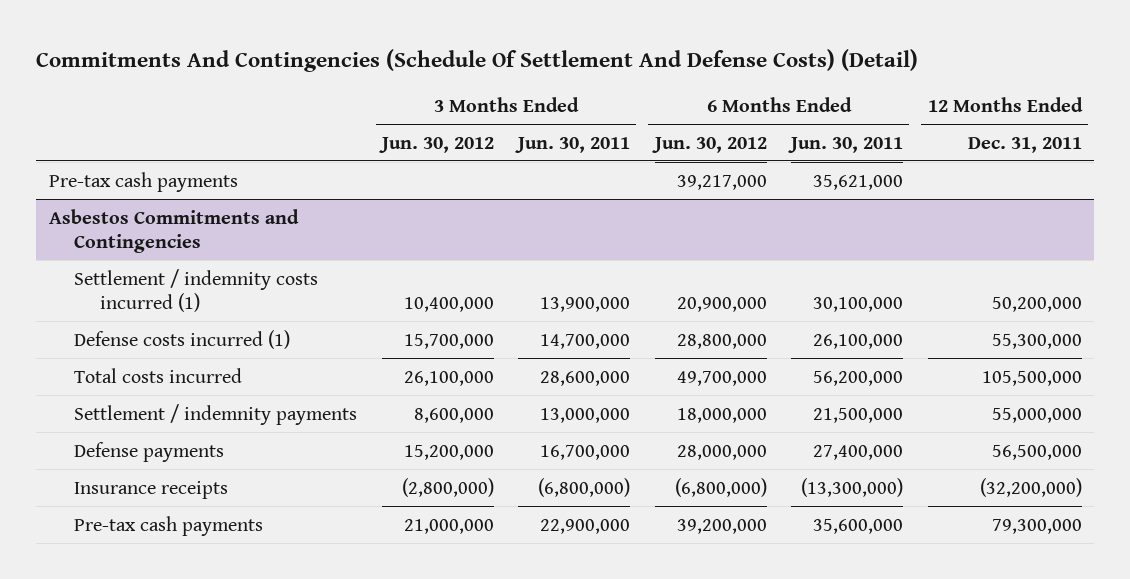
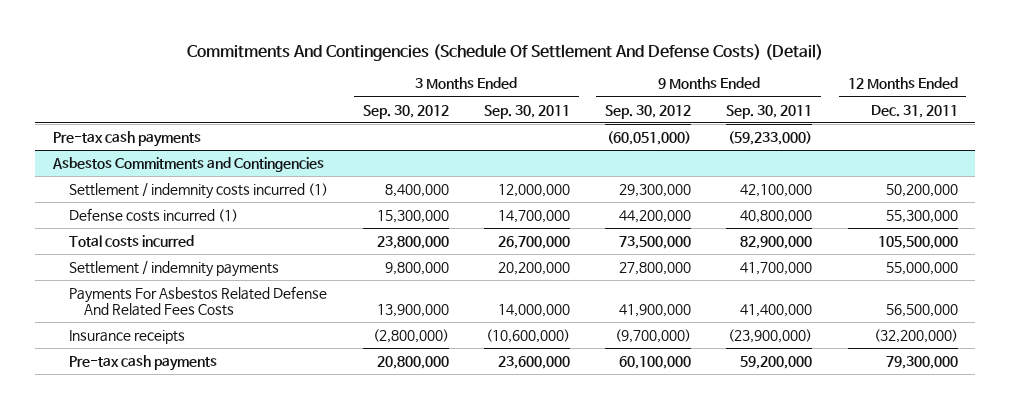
- | 3 Months Ended Jun. 30, 2012 | 3 Months Ended Jun. 30, 2011 | 6 Months Ended Jun. 30, 2012 | 6 Months Ended Jun. 30, 2011 | 12 Months Ended Dec. 31, 2011
+ | 3 Months Ended Sep. 30, 2012 | 3 Months Ended Sep. 30, 2011 | 9 Months Ended Sep. 30, 2012 | 9 Months Ended Sep. 30, 2011 | 12 Months Ended Dec. 31, 2011
@ Asbestos Commitments and Contingencies
- Defense payments | 15,200,000 | 16,700,000 | 28,000,000 | 27,400,000 | 56,500,000
+ Payments For Asbestos Related Defense And Related Fees Costs | 13,900,000 | 14,000,000 | 41,900,000 | 41,400,000 | 56,500,000

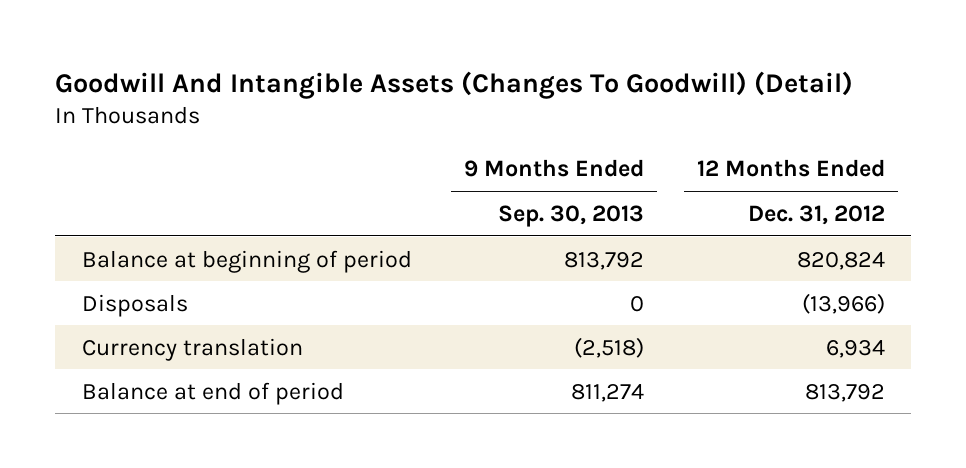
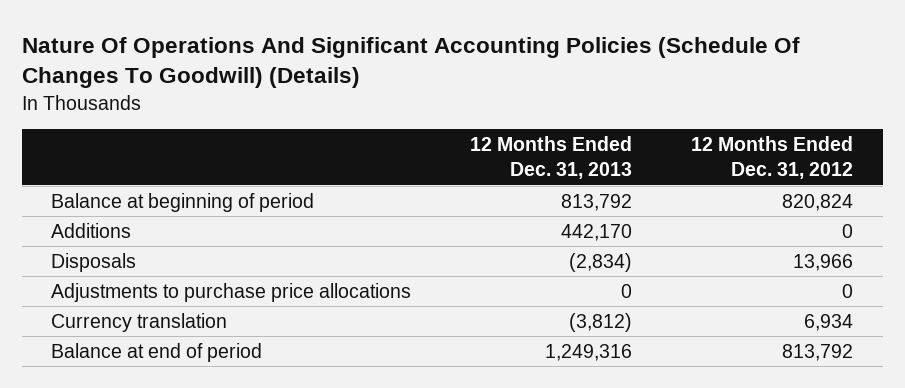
- Goodwill And Intangible Assets (Changes To Goodwill) (Detail)
+ Nature Of Operations And Significant Accounting Policies (Schedule Of Changes To Goodwill) (Details)
- | 9 Months Ended Sep. 30, 2013 | 12 Months Ended Dec. 31, 2012
+ | 12 Months Ended Dec. 31, 2013 | 12 Months Ended Dec. 31, 2012
- Disposals | 0 | (13,966)
+ Additions | 442,170 | 0
+ Disposals | (2,834) | 13,966
+ Adjustments to purchase price allocations | 0 | 0

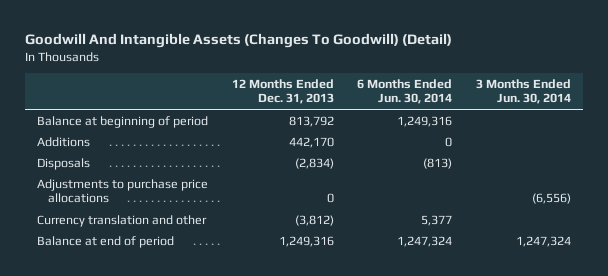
- Nature Of Operations And Significant Accounting Policies (Schedule Of Changes To Goodwill) (Details)
+ Goodwill And Intangible Assets (Changes To Goodwill) (Detail)
- | 12 Months Ended Dec. 31, 2013 | 12 Months Ended Dec. 31, 2012
+ | 12 Months Ended Dec. 31, 2013 | 6 Months Ended Jun. 30, 2014 | 3 Months Ended Jun. 30, 2014
- Currency translation | (3,812) | 6,934
+ Currency translation and other | (3,812) | 5,377 |

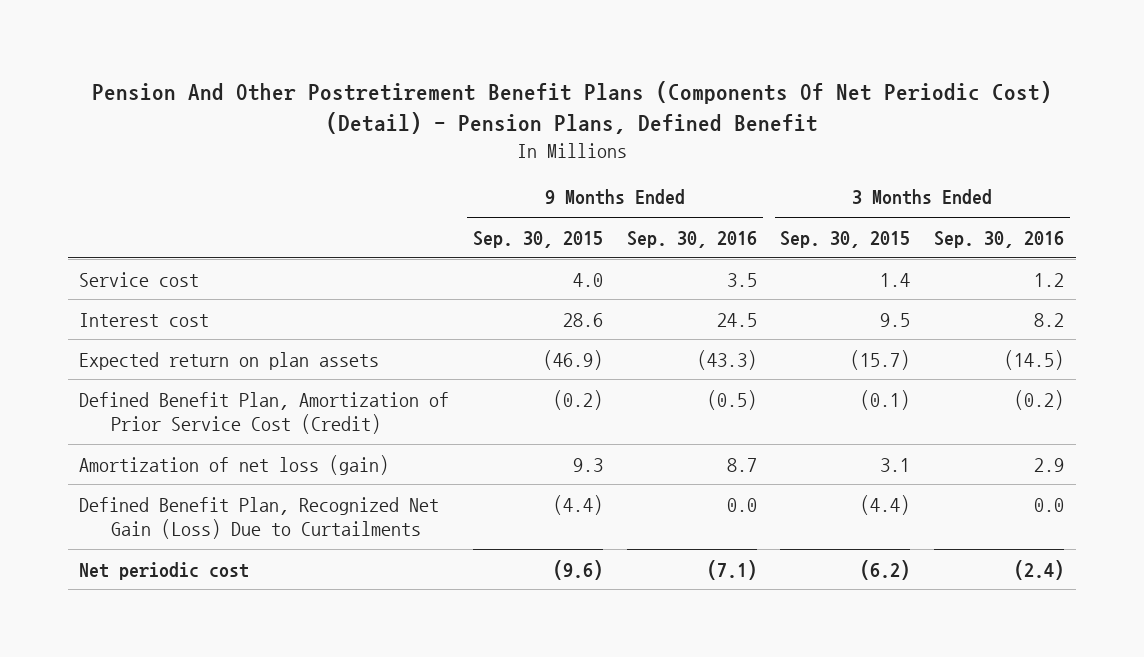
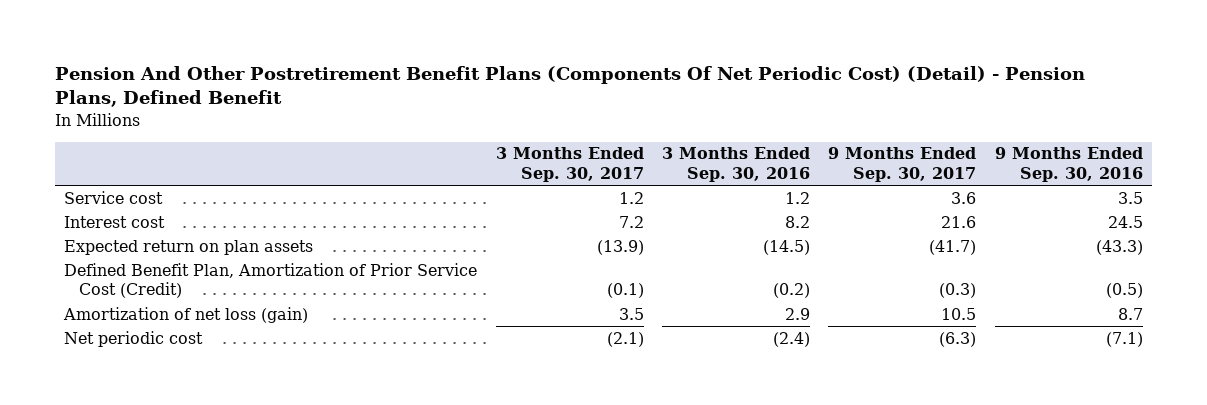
- | 9 Months Ended Sep. 30, 2015 | 9 Months Ended Sep. 30, 2016 | 3 Months Ended Sep. 30, 2015 | 3 Months Ended Sep. 30, 2016
+ | 3 Months Ended Sep. 30, 2017 | 3 Months Ended Sep. 30, 2016 | 9 Months Ended Sep. 30, 2017 | 9 Months Ended Sep. 30, 2016
- Defined Benefit Plan, Recognized Net Gain (Loss) Due to Curtailments | (4.4) | 0.0 | (4.4) | 0.0

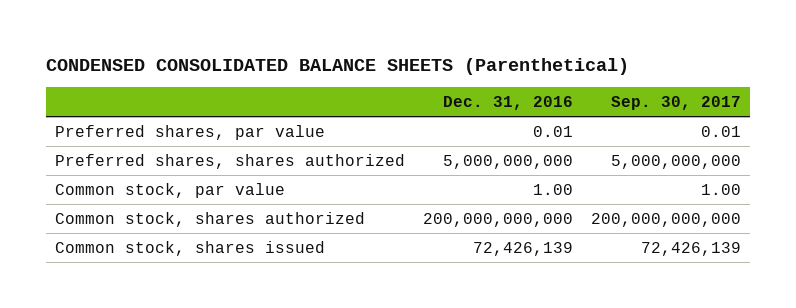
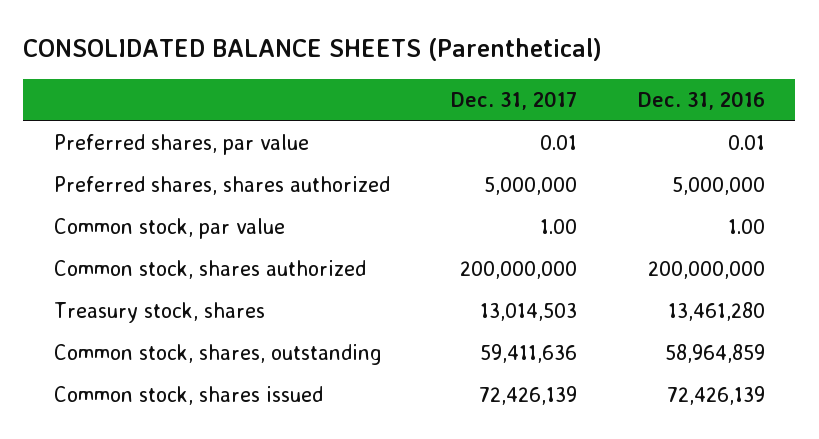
- CONDENSED CONSOLIDATED BALANCE SHEETS (Parenthetical)
+ CONSOLIDATED BALANCE SHEETS (Parenthetical)
- | Dec. 31, 2016 | Sep. 30, 2017
+ | Dec. 31, 2017 | Dec. 31, 2016
- Preferred shares, shares authorized | 5,000,000,000 | 5,000,000,000
+ Preferred shares, shares authorized | 5,000,000 | 5,000,000
- Common stock, shares authorized | 200,000,000,000 | 200,000,000,000
+ Common stock, shares authorized | 200,000,000 | 200,000,000
+ Treasury stock, shares | 13,014,503 | 13,461,280
+ Common stock, shares, outstanding | 59,411,636 | 58,964,859

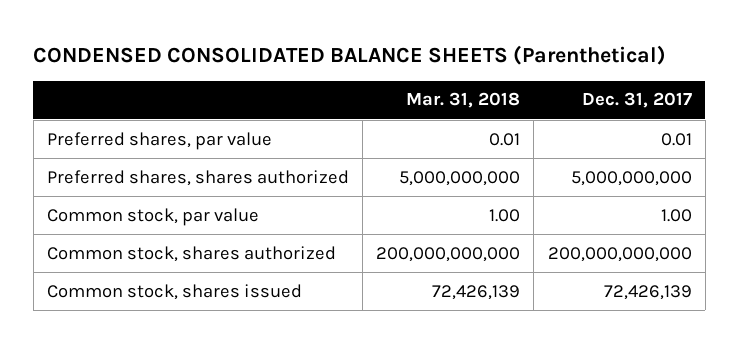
- CONSOLIDATED BALANCE SHEETS (Parenthetical)
+ CONDENSED CONSOLIDATED BALANCE SHEETS (Parenthetical)
- | Dec. 31, 2017 | Dec. 31, 2016
+ | Mar. 31, 2018 | Dec. 31, 2017
- Preferred shares, shares authorized | 5,000,000 | 5,000,000
+ Preferred shares, shares authorized | 5,000,000,000 | 5,000,000,000
- Common stock, shares authorized | 200,000,000 | 200,000,000
- Treasury stock, shares | 13,014,503 | 13,461,280
- Common stock, shares, outstanding | 59,411,636 | 58,964,859
+ Common stock, shares authorized | 200,000,000,000 | 200,000,000,000

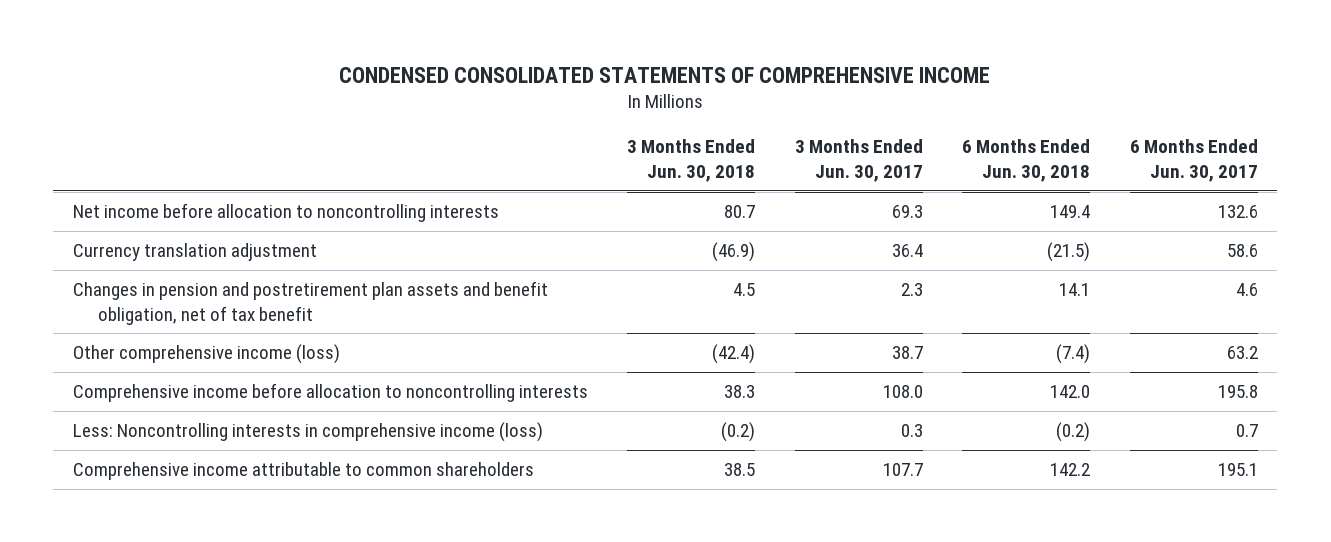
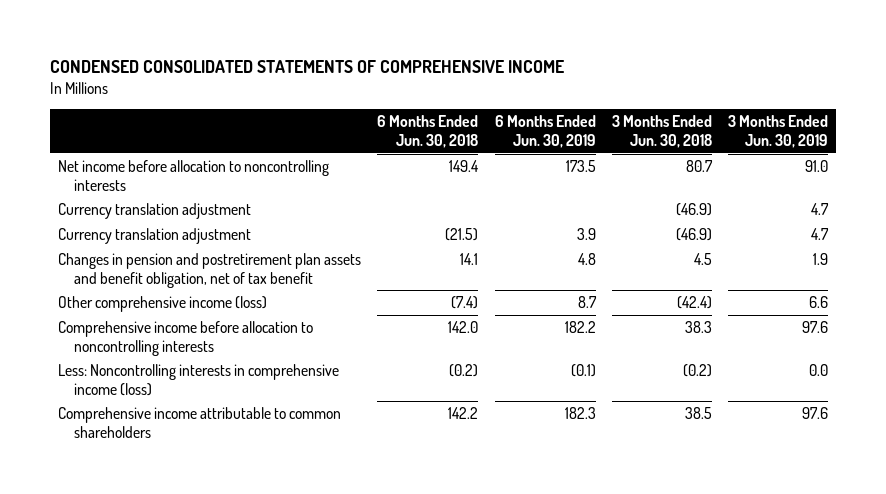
- | 3 Months Ended Jun. 30, 2018 | 3 Months Ended Jun. 30, 2017 | 6 Months Ended Jun. 30, 2018 | 6 Months Ended Jun. 30, 2017
+ | 6 Months Ended Jun. 30, 2018 | 6 Months Ended Jun. 30, 2019 | 3 Months Ended Jun. 30, 2018 | 3 Months Ended Jun. 30, 2019
+ Currency translation adjustment | | | (46.9) | 4.7

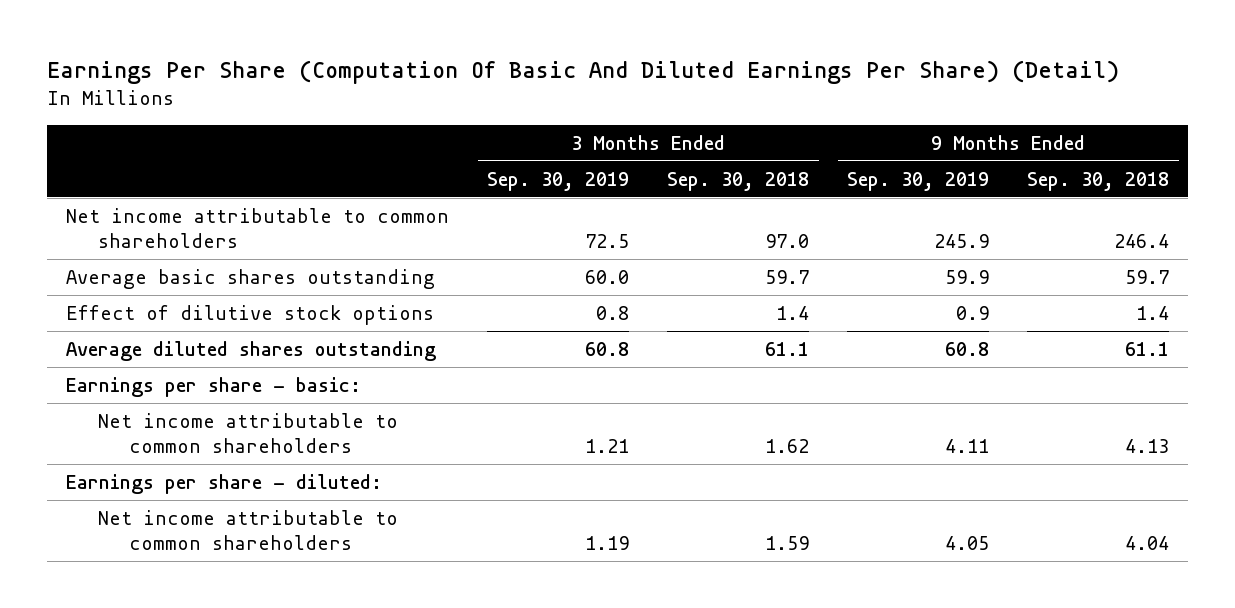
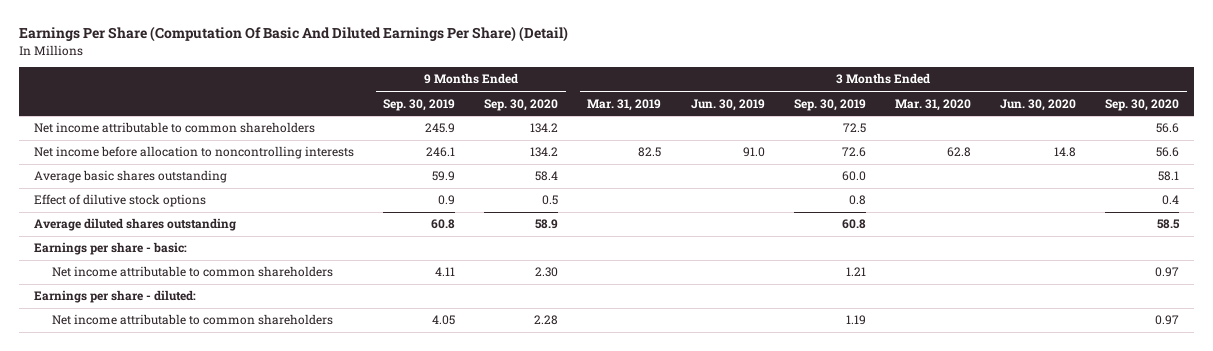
- | 3 Months Ended Sep. 30, 2019 | 3 Months Ended Sep. 30, 2018 | 9 Months Ended Sep. 30, 2019 | 9 Months Ended Sep. 30, 2018
+ | 9 Months Ended Sep. 30, 2019 | 9 Months Ended Sep. 30, 2020 | 3 Months Ended Mar. 31, 2019 | 3 Months Ended Jun. 30, 2019 | 3 Months Ended Sep. 30, 2019 | 3 Months Ended Mar. 31, 2020 | 3 Months Ended Jun. 30, 2020 | 3 Months Ended Sep. 30, 2020
+ Net income before allocation to noncontrolling interests | 246.1 | 134.2 | 82.5 | 91.0 | 72.6 | 62.8 | 14.8 | 56.6

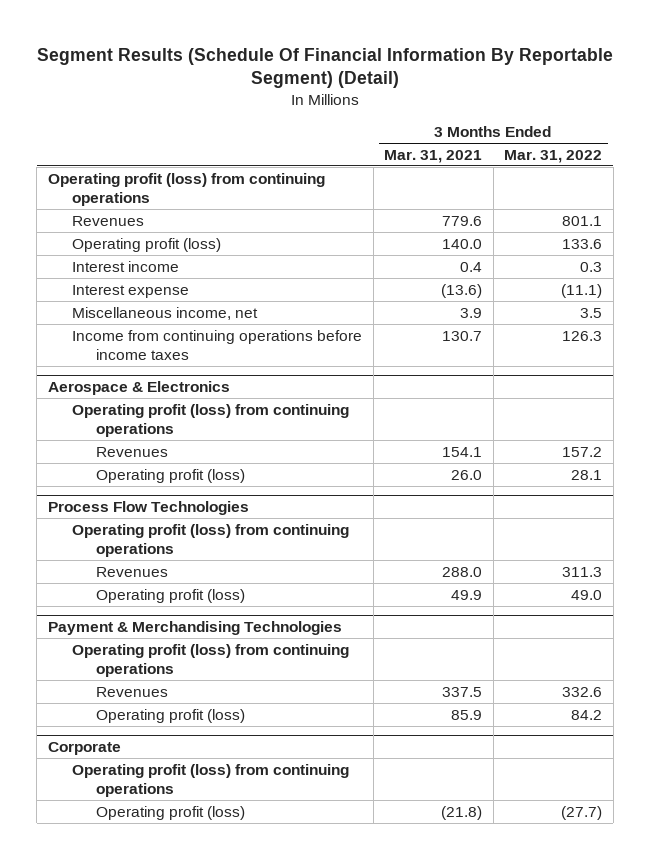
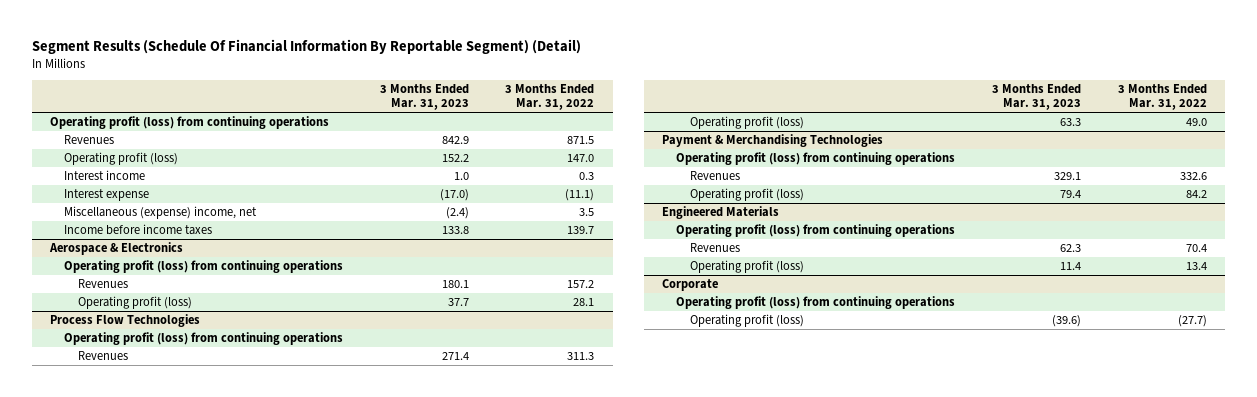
- | 3 Months Ended Mar. 31, 2021 | 3 Months Ended Mar. 31, 2022
+ | 3 Months Ended Mar. 31, 2023 | 3 Months Ended Mar. 31, 2022
- Revenues | 779.6 | 801.1
- Operating profit (loss) | 140.0 | 133.6
+ Revenues | 842.9 | 871.5
+ Operating profit (loss) | 152.2 | 147.0
- Miscellaneous income, net | 3.9 | 3.5
- Income from continuing operations before income taxes | 130.7 | 126.3
+ Miscellaneous (expense) income, net | (2.4) | 3.5
+ Income before income taxes | 133.8 | 139.7
+ Engineered Materials
+ Operating profit (loss) from continuing operations
+ Revenues | 62.3 | 70.4
+ Operating profit (loss) | 11.4 | 13.4

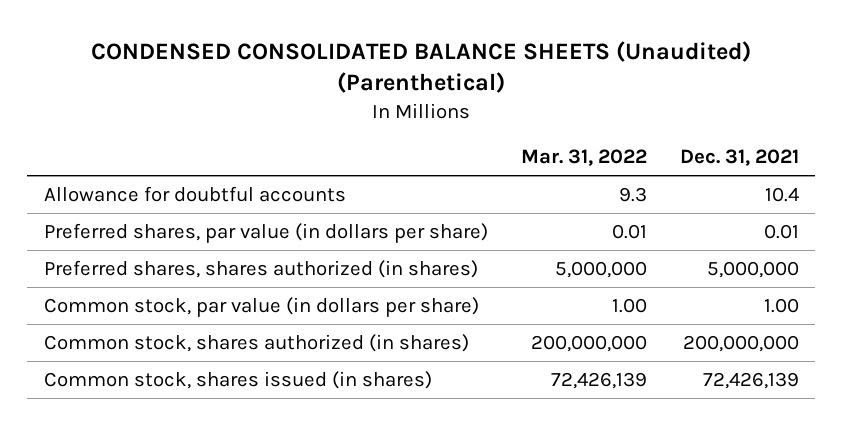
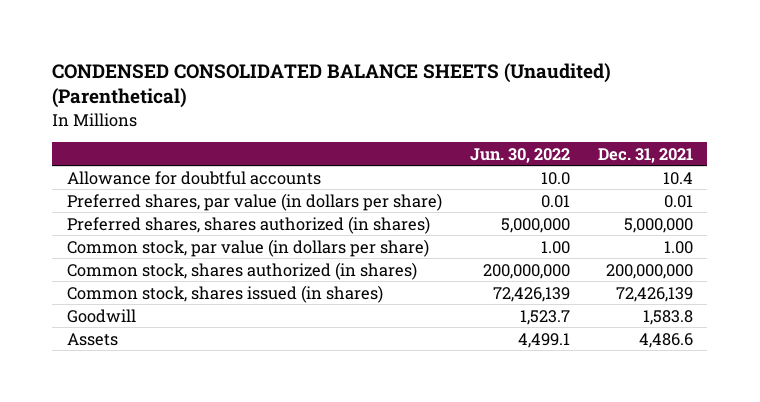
- | Mar. 31, 2022 | Dec. 31, 2021
+ | Jun. 30, 2022 | Dec. 31, 2021
+ Goodwill | 1,523.7 | 1,583.8
+ Assets | 4,499.1 | 4,486.6

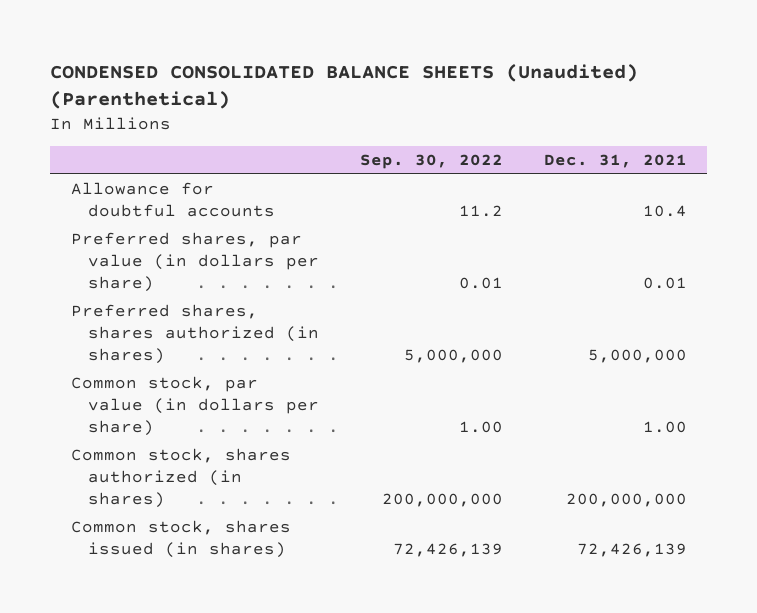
- | Jun. 30, 2022 | Dec. 31, 2021
+ | Sep. 30, 2022 | Dec. 31, 2021
- Goodwill | 1,523.7 | 1,583.8
- Assets | 4,499.1 | 4,486.6

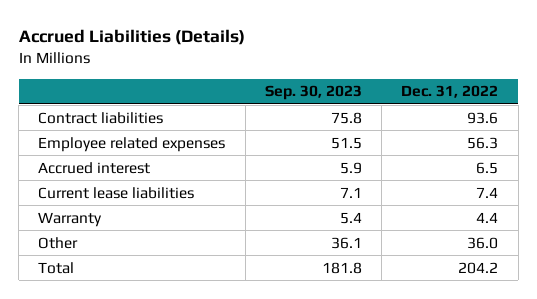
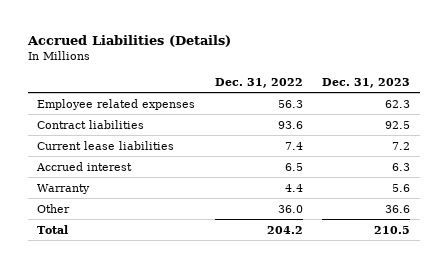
- | Sep. 30, 2023 | Dec. 31, 2022
+ | Dec. 31, 2022 | Dec. 31, 2023
moved down: Contract liabilities | 93.6 | 92.5
moved down: Accrued interest | 6.5 | 6.3

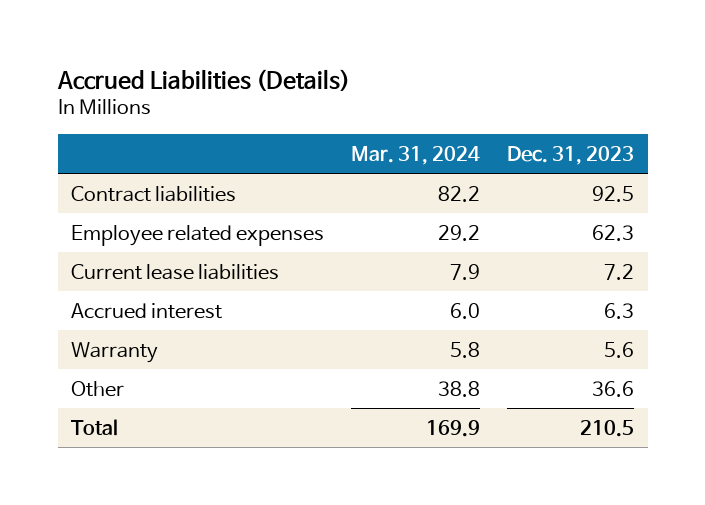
- | Dec. 31, 2022 | Dec. 31, 2023
+ | Mar. 31, 2024 | Dec. 31, 2023
moved down: Employee related expenses | 29.2 | 62.3

